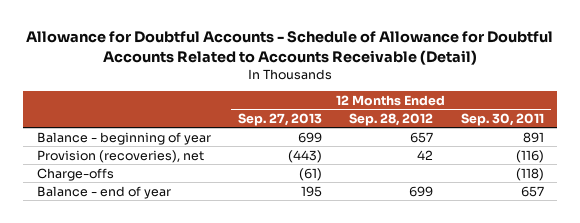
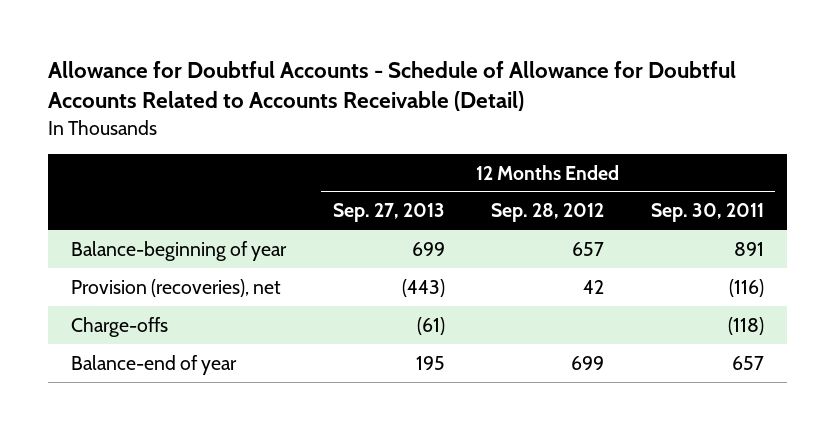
- Balance - beginning of year | 699 | 657 | 891
+ Balance-beginning of year | 699 | 657 | 891
- Balance - end of year | 195 | 699 | 657
+ Balance-end of year | 195 | 699 | 657

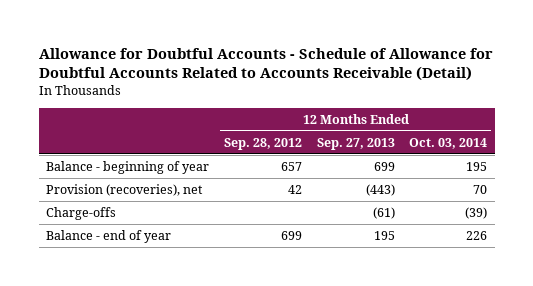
- | 12 Months Ended Sep. 27, 2013 | 12 Months Ended Sep. 28, 2012 | 12 Months Ended Sep. 30, 2011
+ | 12 Months Ended Sep. 28, 2012 | 12 Months Ended Sep. 27, 2013 | 12 Months Ended Oct. 03, 2014
- Balance-beginning of year | 699 | 657 | 891
+ Balance - beginning of year | 657 | 699 | 195
- Balance-end of year | 195 | 699 | 657
+ Balance - end of year | 699 | 195 | 226

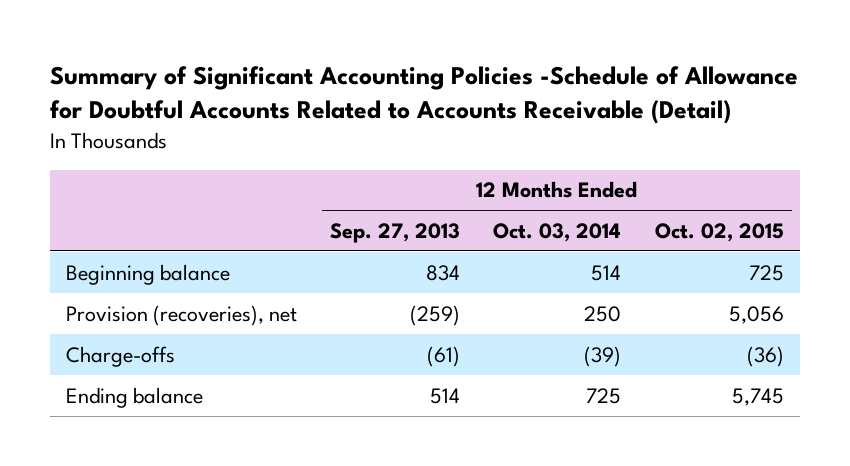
- Allowance for Doubtful Accounts - Schedule of Allowance for Doubtful Accounts Related to Accounts Receivable (Detail)
+ Summary of Significant Accounting Policies -Schedule of Allowance for Doubtful Accounts Related to Accounts Receivable (Detail)
- | 12 Months Ended Sep. 28, 2012 | 12 Months Ended Sep. 27, 2013 | 12 Months Ended Oct. 03, 2014
+ | 12 Months Ended Sep. 27, 2013 | 12 Months Ended Oct. 03, 2014 | 12 Months Ended Oct. 02, 2015
- Balance - beginning of year | 657 | 699 | 195
- Provision (recoveries), net | 42 | (443) | 70
+ Beginning balance | 834 | 514 | 725
+ Provision (recoveries), net | (259) | 250 | 5,056
- Balance - end of year | 699 | 195 | 226
+ Ending balance | 514 | 725 | 5,745

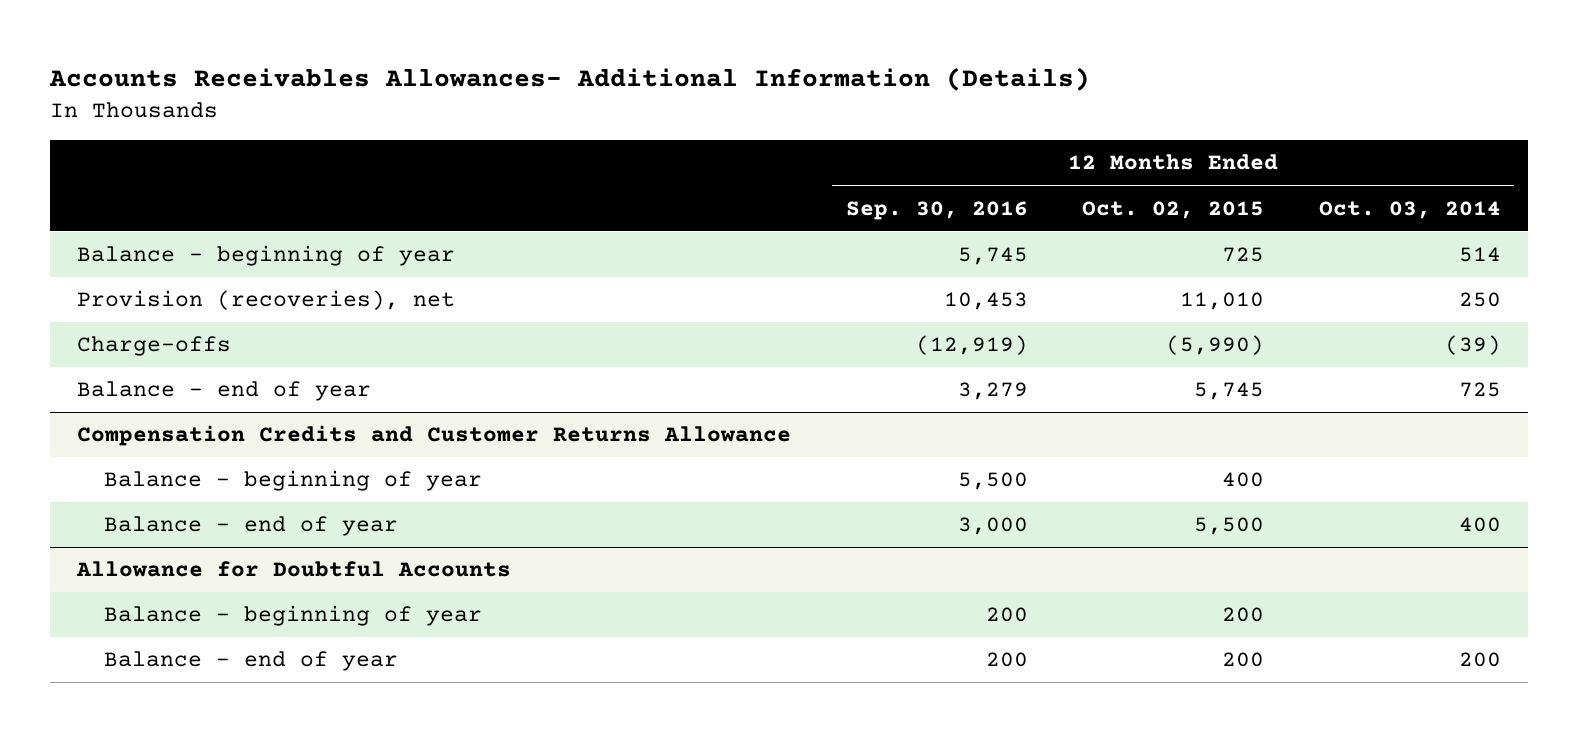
- Summary of Significant Accounting Policies -Schedule of Allowance for Doubtful Accounts Related to Accounts Receivable (Detail)
+ Accounts Receivables Allowances- Additional Information (Details)
- | 12 Months Ended Sep. 27, 2013 | 12 Months Ended Oct. 03, 2014 | 12 Months Ended Oct. 02, 2015
+ | 12 Months Ended Sep. 30, 2016 | 12 Months Ended Oct. 02, 2015 | 12 Months Ended Oct. 03, 2014
- Beginning balance | 834 | 514 | 725
- Provision (recoveries), net | (259) | 250 | 5,056
- Charge-offs | (61) | (39) | (36)
- Ending balance | 514 | 725 | 5,745
+ Balance - beginning of year | 5,745 | 725 | 514
+ Provision (recoveries), net | 10,453 | 11,010 | 250
+ Charge-offs | (12,919) | (5,990) | (39)
+ Balance - end of year | 3,279 | 5,745 | 725
+ Compensation Credits and Customer Returns Allowance
+ Balance - beginning of year | 5,500 | 400 |
+ Balance - end of year | 3,000 | 5,500 | 400
+ Allowance for Doubtful Accounts
+ Balance - beginning of year | 200 | 200 |
+ Balance - end of year | 200 | 200 | 200

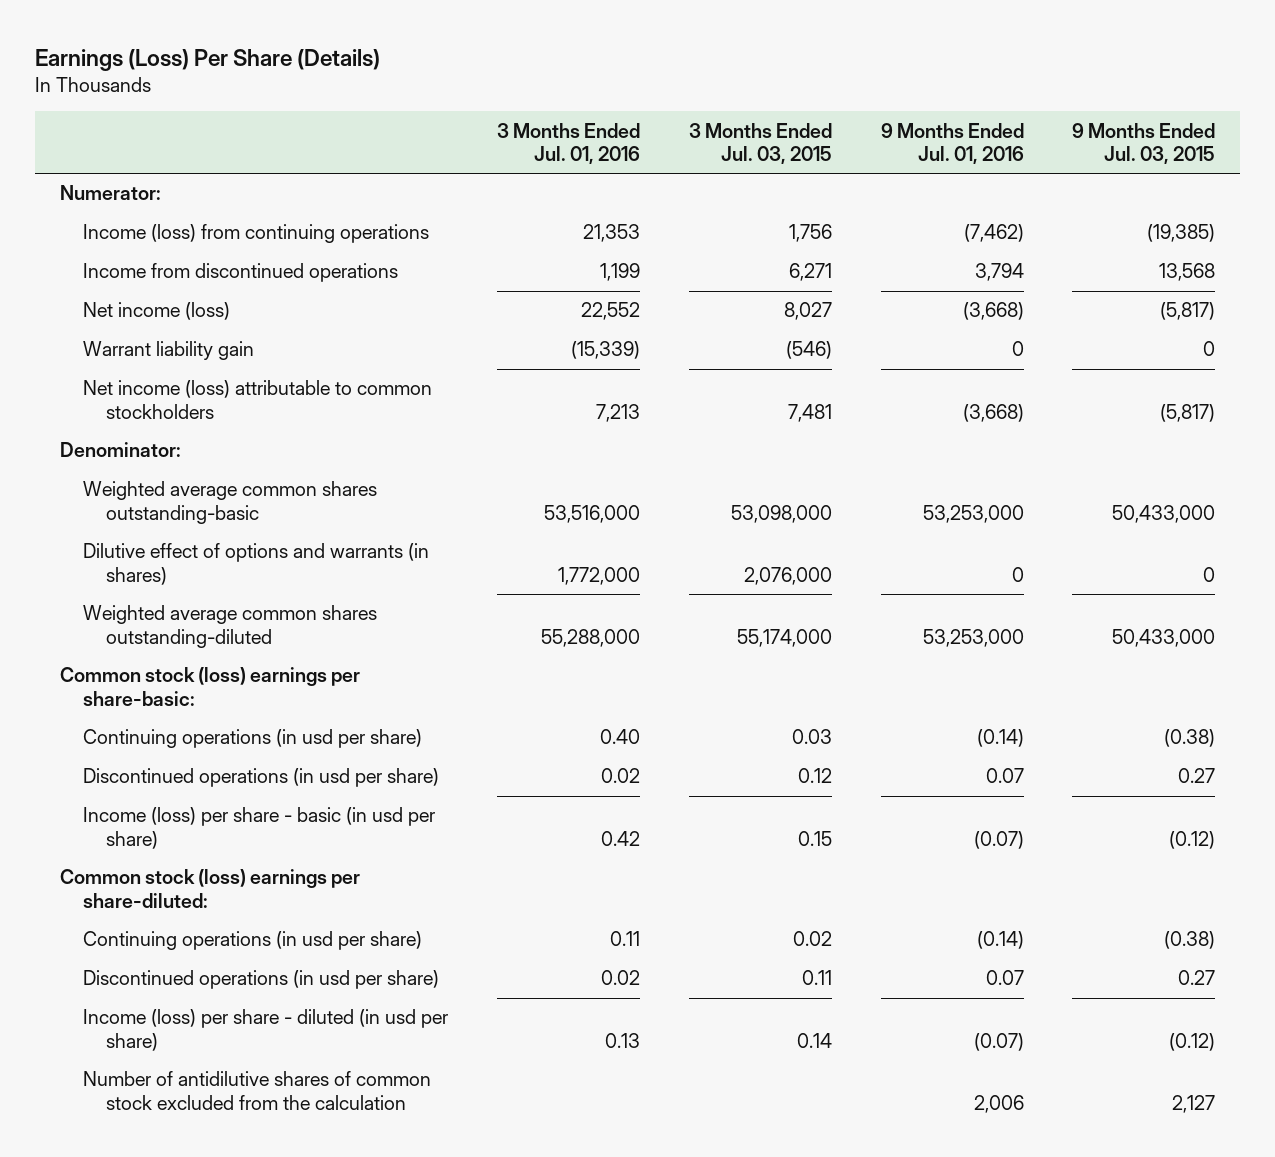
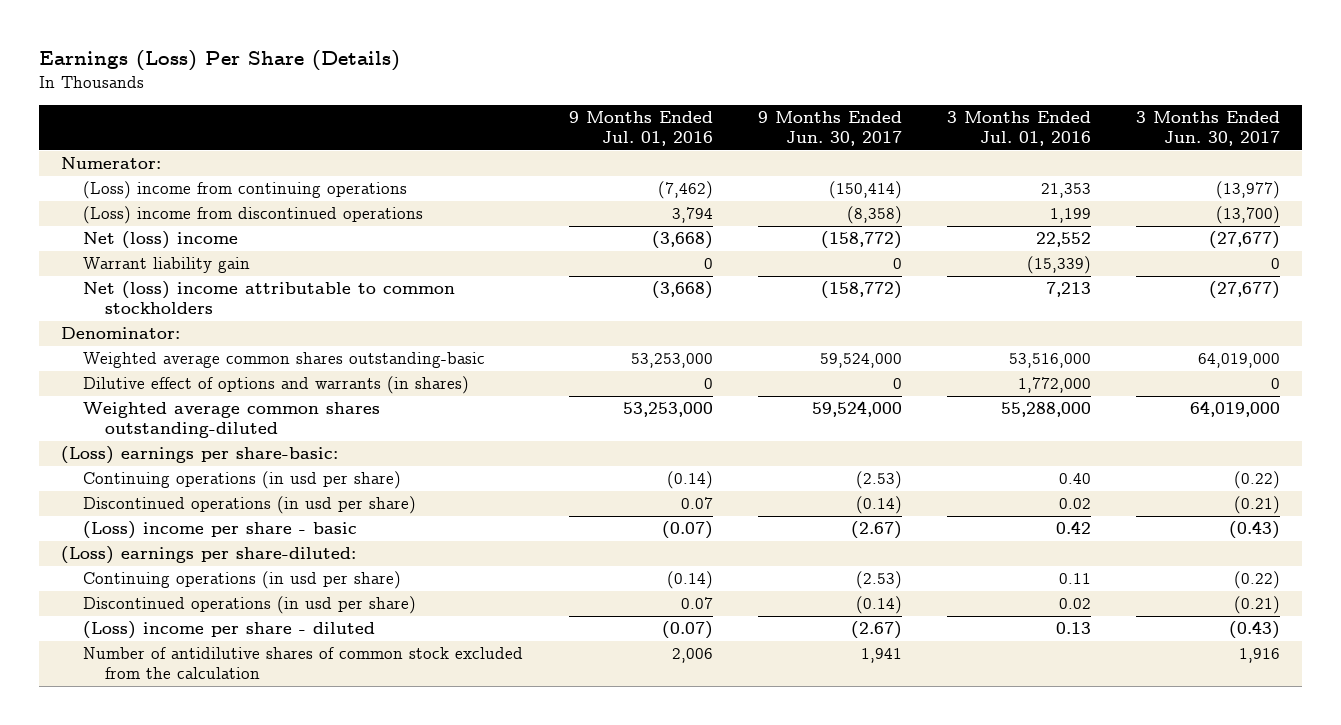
- | 3 Months Ended Jul. 01, 2016 | 3 Months Ended Jul. 03, 2015 | 9 Months Ended Jul. 01, 2016 | 9 Months Ended Jul. 03, 2015
+ | 9 Months Ended Jul. 01, 2016 | 9 Months Ended Jun. 30, 2017 | 3 Months Ended Jul. 01, 2016 | 3 Months Ended Jun. 30, 2017
- Income (loss) from continuing operations | 21,353 | 1,756 | (7,462) | (19,385)
- Income from discontinued operations | 1,199 | 6,271 | 3,794 | 13,568
- Net income (loss) | 22,552 | 8,027 | (3,668) | (5,817)
+ (Loss) income from continuing operations | (7,462) | (150,414) | 21,353 | (13,977)
+ (Loss) income from discontinued operations | 3,794 | (8,358) | 1,199 | (13,700)
+ Net (loss) income | (3,668) | (158,772) | 22,552 | (27,677)
- Net income (loss) attributable to common stockholders | 7,213 | 7,481 | (3,668) | (5,817)
+ Net (loss) income attributable to common stockholders | (3,668) | (158,772) | 7,213 | (27,677)
- Common stock (loss) earnings per share-basic:
+ (Loss) earnings per share-basic:
- Income (loss) per share - basic (in usd per share) | 0.42 | 0.15 | (0.07) | (0.12)
- Common stock (loss) earnings per share-diluted:
+ (Loss) income per share - basic | (0.07) | (2.67) | 0.42 | (0.43)
+ (Loss) earnings per share-diluted:
- Income (loss) per share - diluted (in usd per share) | 0.13 | 0.14 | (0.07) | (0.12)
+ (Loss) income per share - diluted | (0.07) | (2.67) | 0.13 | (0.43)

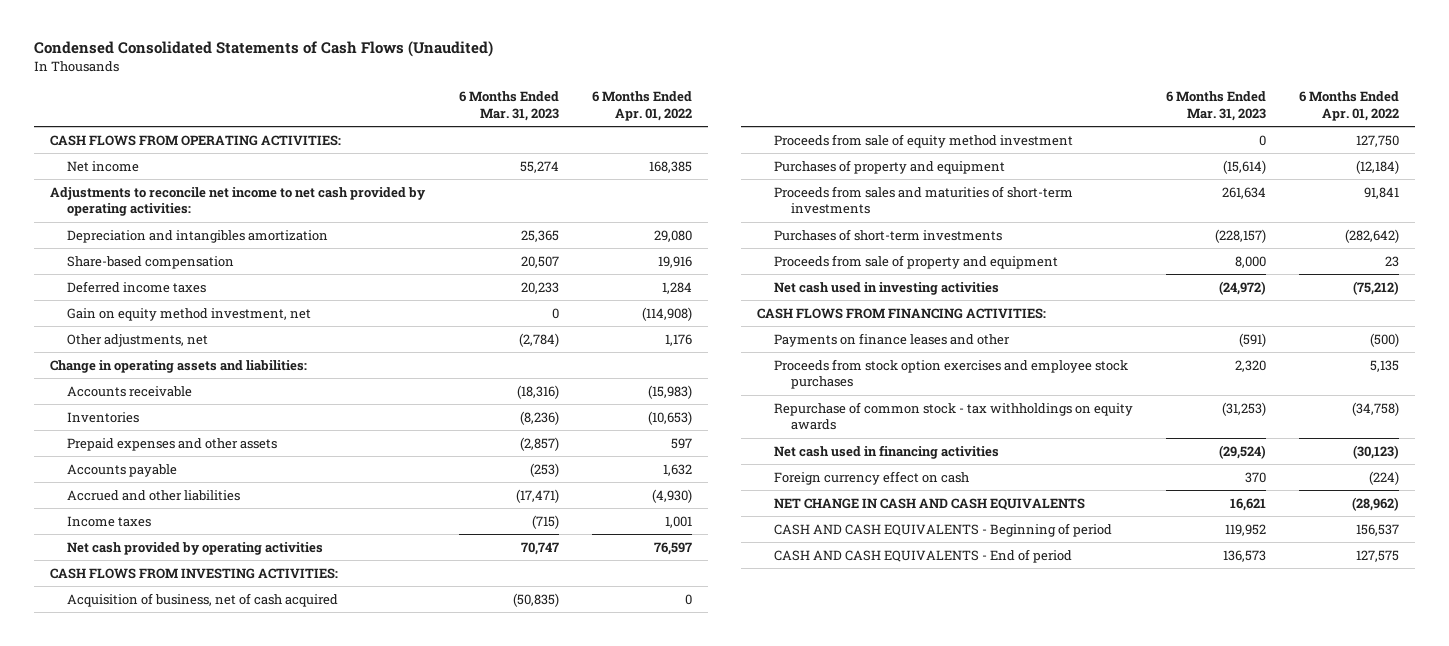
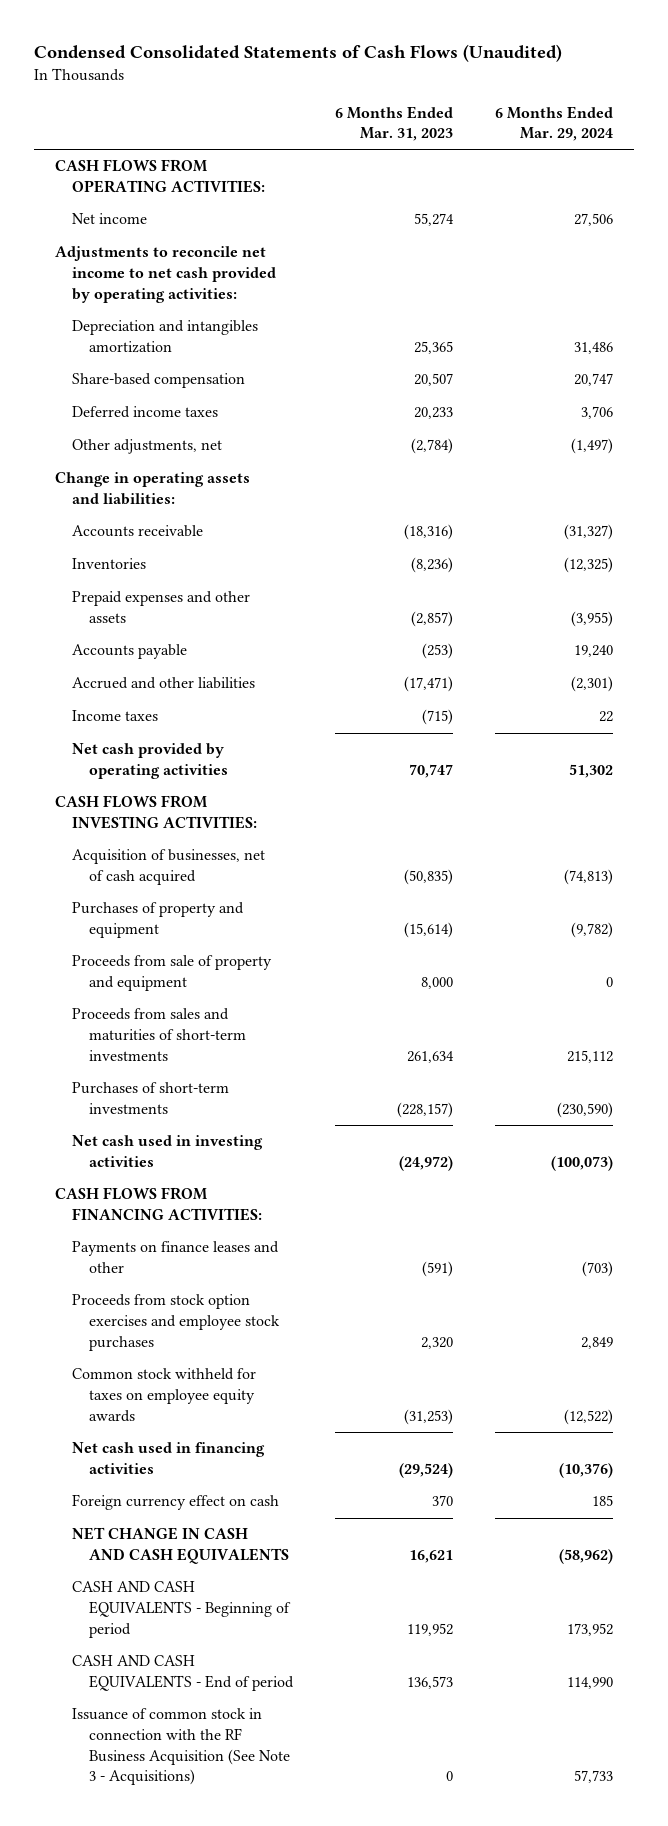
- | 6 Months Ended Mar. 31, 2023 | 6 Months Ended Apr. 01, 2022
+ | 6 Months Ended Mar. 31, 2023 | 6 Months Ended Mar. 29, 2024
- Gain on equity method investment, net | 0 | (114,908)
- Acquisition of business, net of cash acquired | (50,835) | 0
- Proceeds from sale of equity method investment | 0 | 127,750
+ Acquisition of businesses, net of cash acquired | (50,835) | (74,813)
moved up: Proceeds from sale of property and equipment | 8,000 | 0
- Repurchase of common stock - tax withholdings on equity awards | (31,253) | (34,758)
+ Common stock withheld for taxes on employee equity awards | (31,253) | (12,522)
+ Issuance of common stock in connection with the RF Business Acquisition (See Note 3 - Acquisitions) | 0 | 57,733

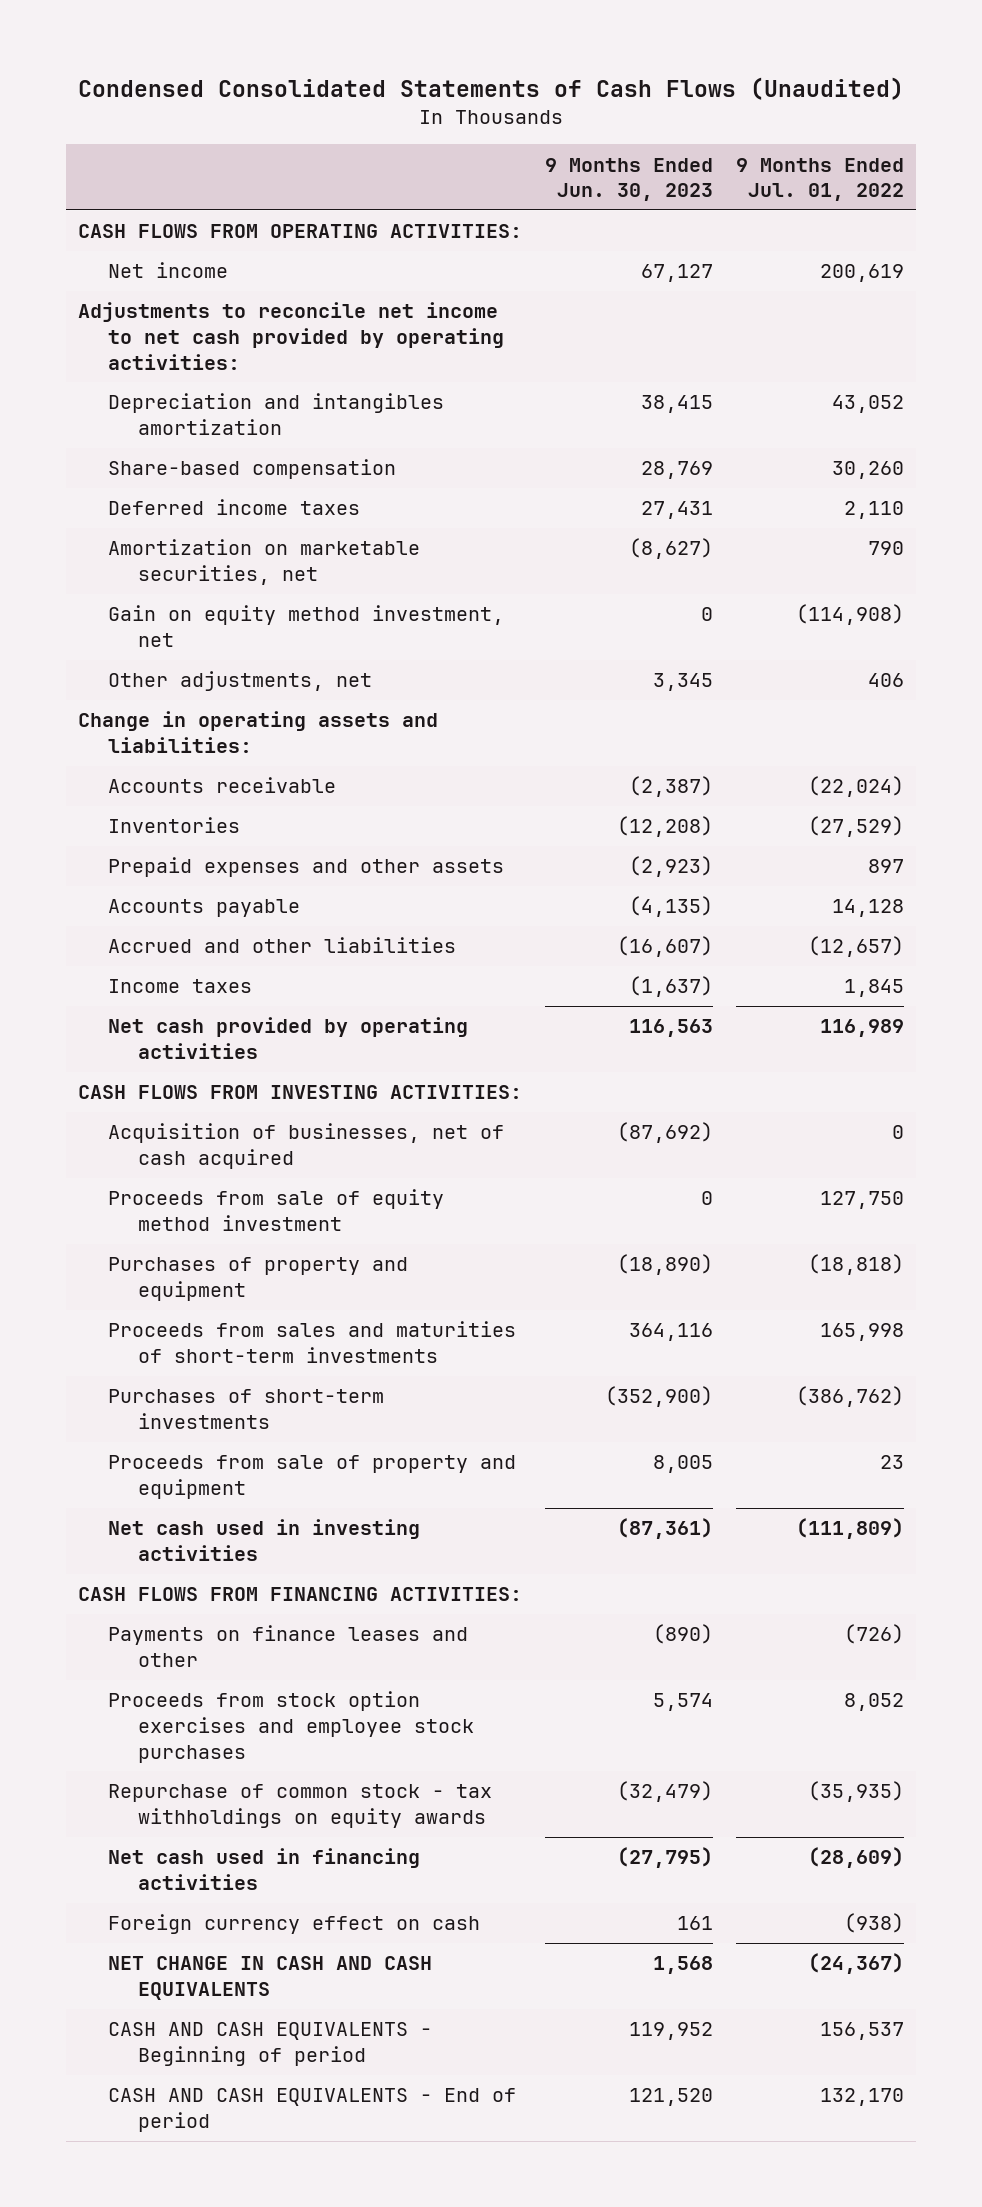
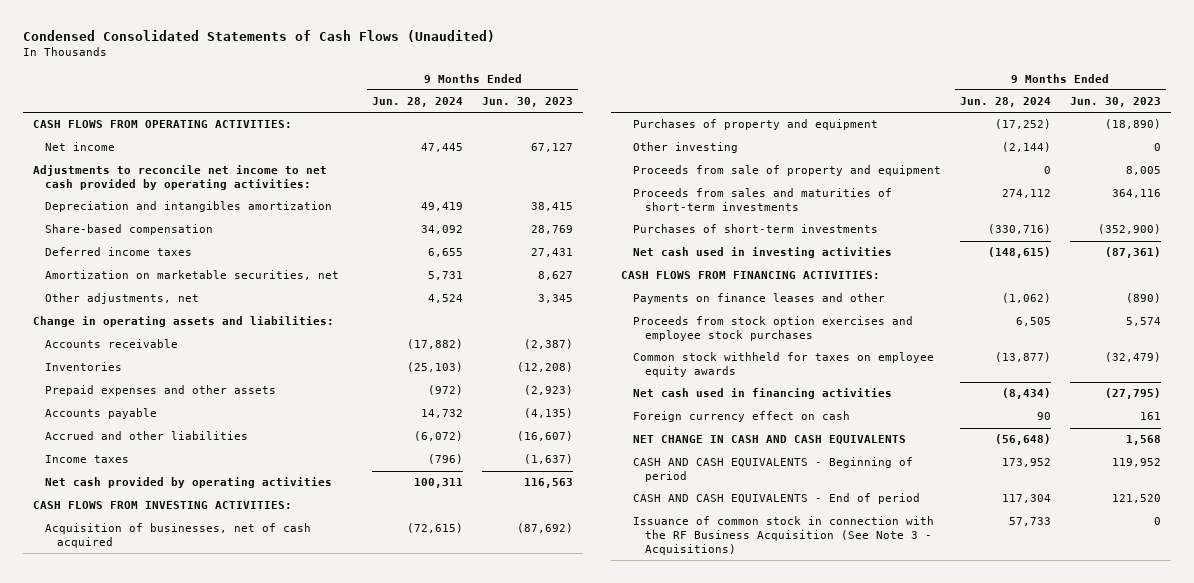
- | 9 Months Ended Jun. 30, 2023 | 9 Months Ended Jul. 01, 2022
+ | 9 Months Ended Jun. 28, 2024 | 9 Months Ended Jun. 30, 2023
- Amortization on marketable securities, net | (8,627) | 790
- Gain on equity method investment, net | 0 | (114,908)
+ Amortization on marketable securities, net | 5,731 | 8,627
- Proceeds from sale of equity method investment | 0 | 127,750
+ Other investing | (2,144) | 0
moved up: Proceeds from sale of property and equipment | 0 | 8,005
- Repurchase of common stock - tax withholdings on equity awards | (32,479) | (35,935)
+ Common stock withheld for taxes on employee equity awards | (13,877) | (32,479)
+ Issuance of common stock in connection with the RF Business Acquisition (See Note 3 - Acquisitions) | 57,733 | 0

